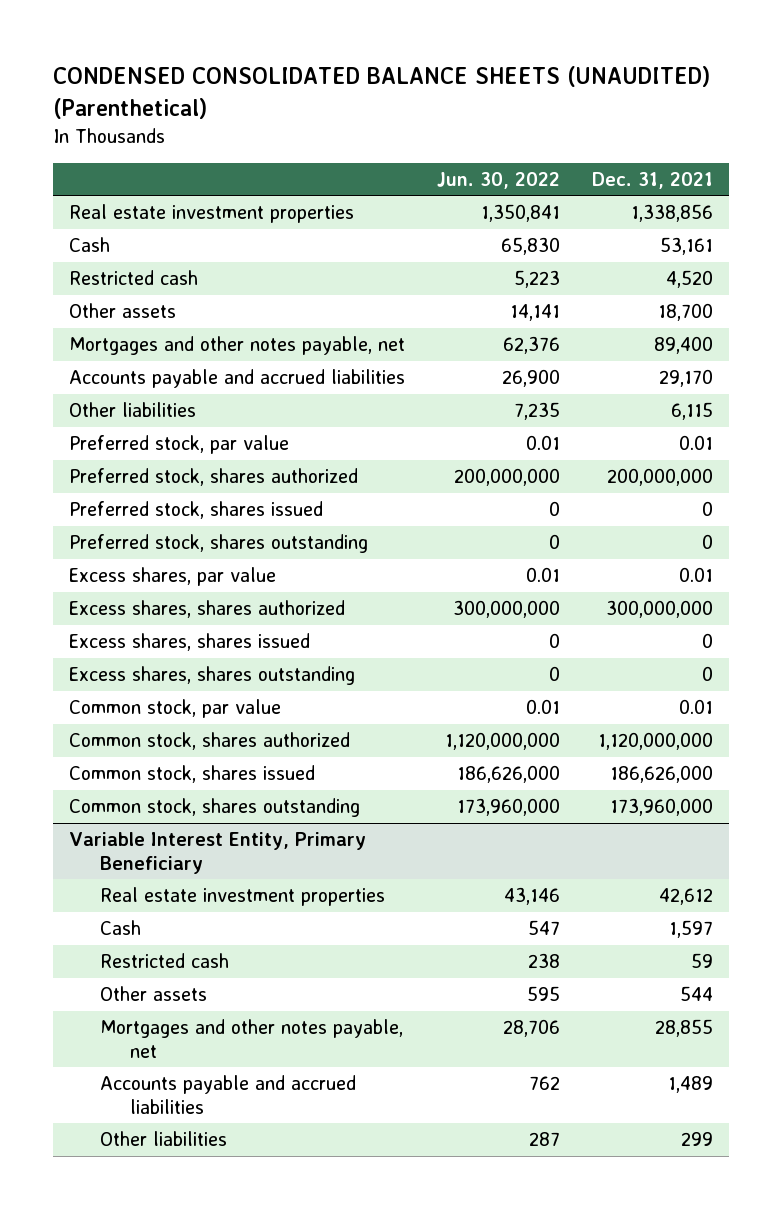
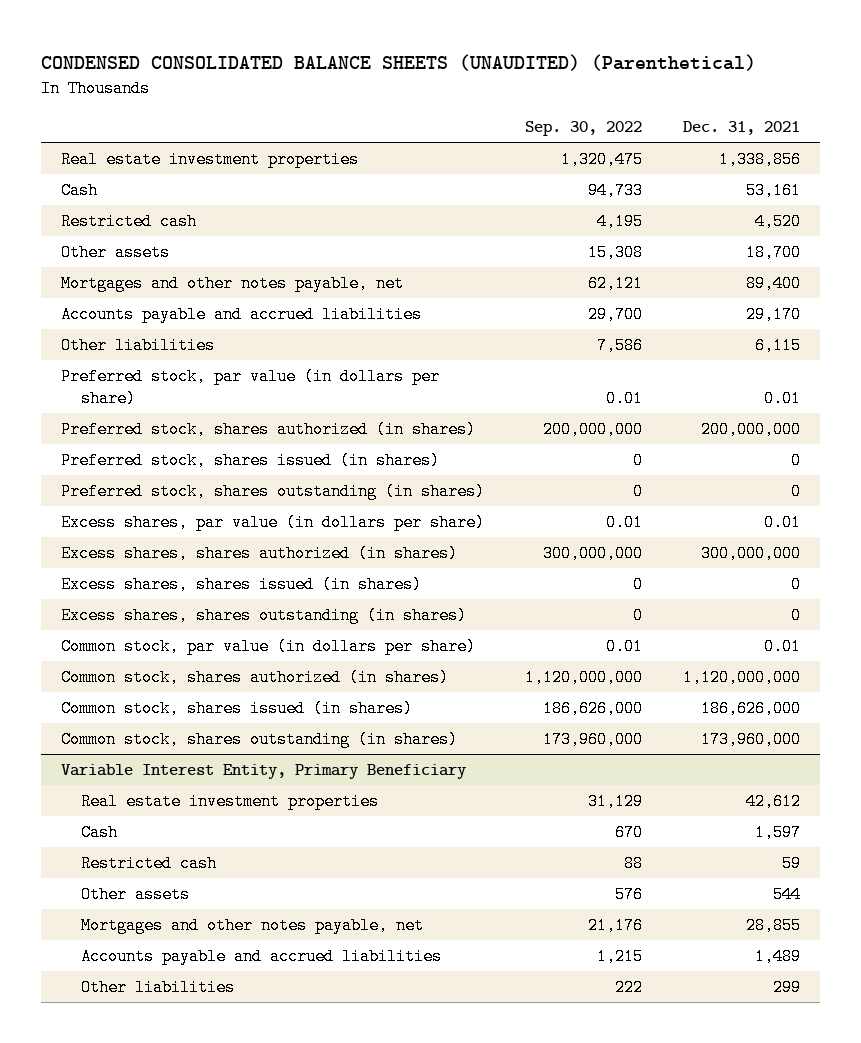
- | Jun. 30, 2022 | Dec. 31, 2021
+ | Sep. 30, 2022 | Dec. 31, 2021
- Preferred stock, par value | 0.01 | 0.01
- Preferred stock, shares authorized | 200,000,000 | 200,000,000
- Preferred stock, shares issued | 0 | 0
- Preferred stock, shares outstanding | 0 | 0
- Excess shares, par value | 0.01 | 0.01
- Excess shares, shares authorized | 300,000,000 | 300,000,000
- Excess shares, shares issued | 0 | 0
- Excess shares, shares outstanding | 0 | 0
- Common stock, par value | 0.01 | 0.01
- Common stock, shares authorized | 1,120,000,000 | 1,120,000,000
- Common stock, shares issued | 186,626,000 | 186,626,000
- Common stock, shares outstanding | 173,960,000 | 173,960,000
+ Preferred stock, par value (in dollars per share) | 0.01 | 0.01
+ Preferred stock, shares authorized (in shares) | 200,000,000 | 200,000,000
+ Preferred stock, shares issued (in shares) | 0 | 0
+ Preferred stock, shares outstanding (in shares) | 0 | 0
+ Excess shares, par value (in dollars per share) | 0.01 | 0.01
+ Excess shares, shares authorized (in shares) | 300,000,000 | 300,000,000
+ Excess shares, shares issued (in shares) | 0 | 0
+ Excess shares, shares outstanding (in shares) | 0 | 0
+ Common stock, par value (in dollars per share) | 0.01 | 0.01
+ Common stock, shares authorized (in shares) | 1,120,000,000 | 1,120,000,000
+ Common stock, shares issued (in shares) | 186,626,000 | 186,626,000
+ Common stock, shares outstanding (in shares) | 173,960,000 | 173,960,000

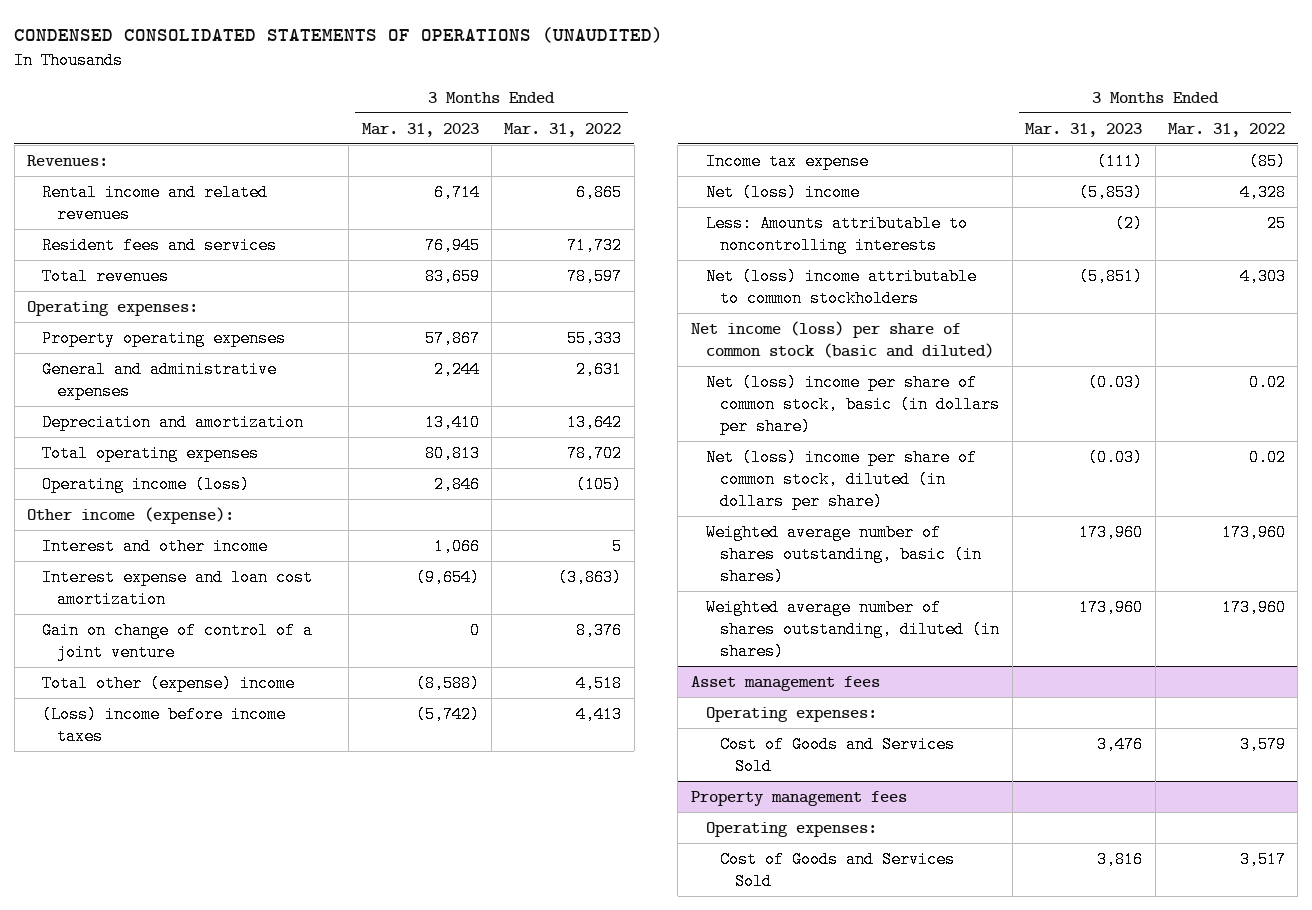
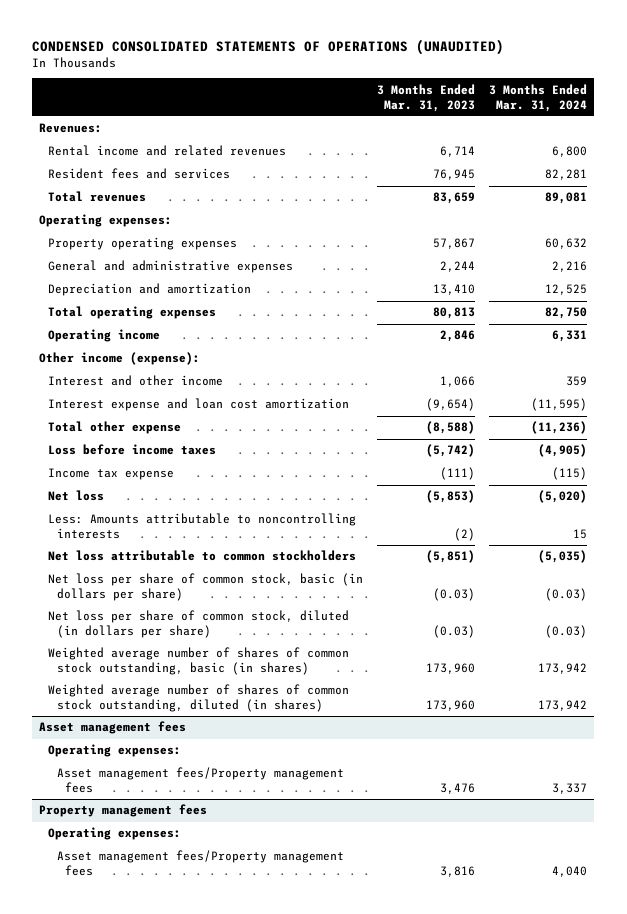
- | 3 Months Ended Mar. 31, 2023 | 3 Months Ended Mar. 31, 2022
+ | 3 Months Ended Mar. 31, 2023 | 3 Months Ended Mar. 31, 2024
- Operating income (loss) | 2,846 | (105)
+ Operating income | 2,846 | 6,331
- Gain on change of control of a joint venture | 0 | 8,376
- Total other (expense) income | (8,588) | 4,518
- (Loss) income before income taxes | (5,742) | 4,413
+ Total other expense | (8,588) | (11,236)
+ Loss before income taxes | (5,742) | (4,905)
- Net (loss) income | (5,853) | 4,328
+ Net loss | (5,853) | (5,020)
- Net (loss) income attributable to common stockholders | (5,851) | 4,303
- Net income (loss) per share of common stock (basic and diluted)
- Net (loss) income per share of common stock, basic (in dollars per share) | (0.03) | 0.02
- Net (loss) income per share of common stock, diluted (in dollars per share) | (0.03) | 0.02
- Weighted average number of shares outstanding, basic (in shares) | 173,960 | 173,960
- Weighted average number of shares outstanding, diluted (in shares) | 173,960 | 173,960
+ Net loss attributable to common stockholders | (5,851) | (5,035)
+ Net loss per share of common stock, basic (in dollars per share) | (0.03) | (0.03)
+ Net loss per share of common stock, diluted (in dollars per share) | (0.03) | (0.03)
+ Weighted average number of shares of common stock outstanding, basic (in shares) | 173,960 | 173,942
+ Weighted average number of shares of common stock outstanding, diluted (in shares) | 173,960 | 173,942
@ Asset management fees
- Cost of Goods and Services Sold | 3,476 | 3,579
+ Asset management fees/Property management fees | 3,476 | 3,337
@ Property management fees
- Cost of Goods and Services Sold | 3,816 | 3,517
+ Asset management fees/Property management fees | 3,816 | 4,040

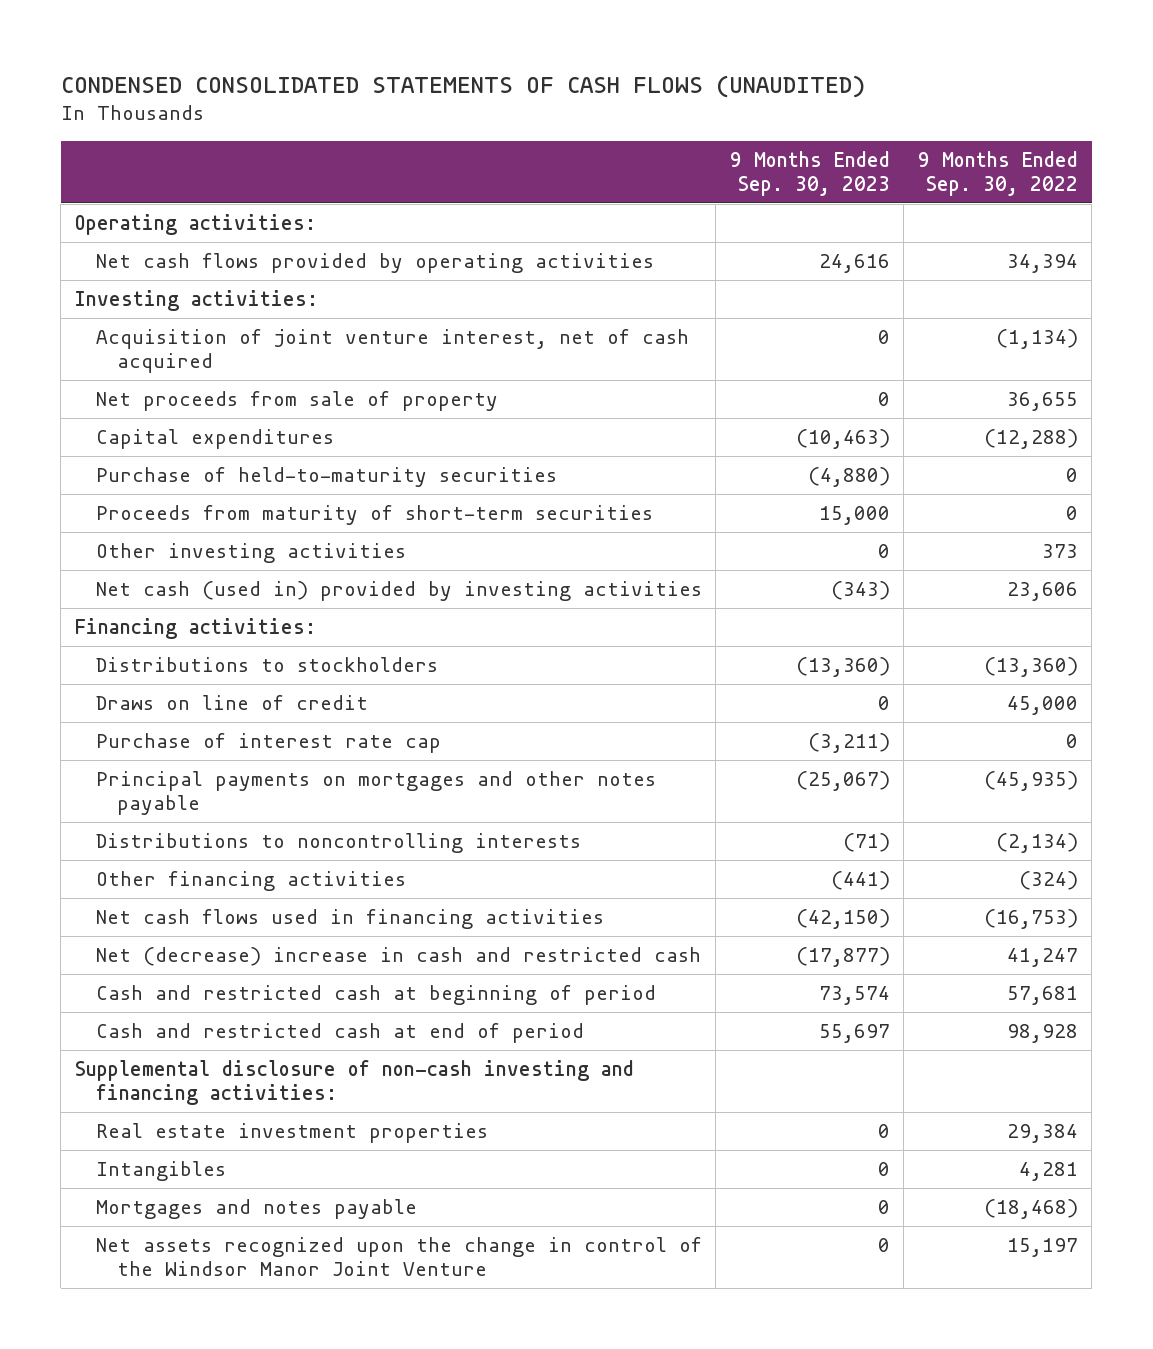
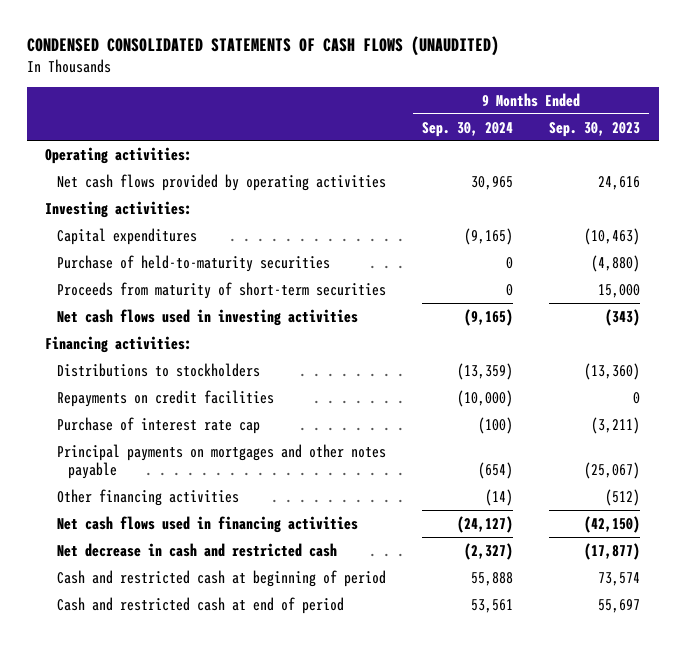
- | 9 Months Ended Sep. 30, 2023 | 9 Months Ended Sep. 30, 2022
+ | 9 Months Ended Sep. 30, 2024 | 9 Months Ended Sep. 30, 2023
- Acquisition of joint venture interest, net of cash acquired | 0 | (1,134)
- Net proceeds from sale of property | 0 | 36,655
- Other investing activities | 0 | 373
- Net cash (used in) provided by investing activities | (343) | 23,606
+ Net cash flows used in investing activities | (9,165) | (343)
- Draws on line of credit | 0 | 45,000
+ Repayments on credit facilities | (10,000) | 0
- Distributions to noncontrolling interests | (71) | (2,134)
- Other financing activities | (441) | (324)
+ Other financing activities | (14) | (512)
- Net (decrease) increase in cash and restricted cash | (17,877) | 41,247
+ Net decrease in cash and restricted cash | (2,327) | (17,877)
- Supplemental disclosure of non-cash investing and financing activities:
- Real estate investment properties | 0 | 29,384
- Intangibles | 0 | 4,281
- Mortgages and notes payable | 0 | (18,468)
- Net assets recognized upon the change in control of the Windsor Manor Joint Venture | 0 | 15,197

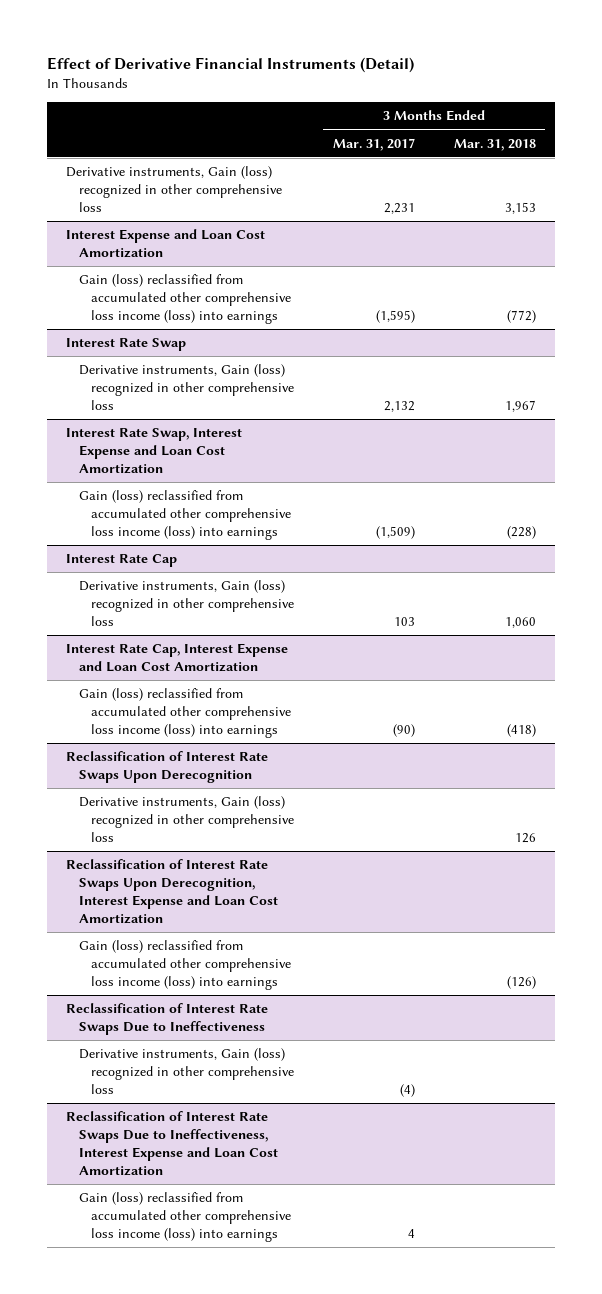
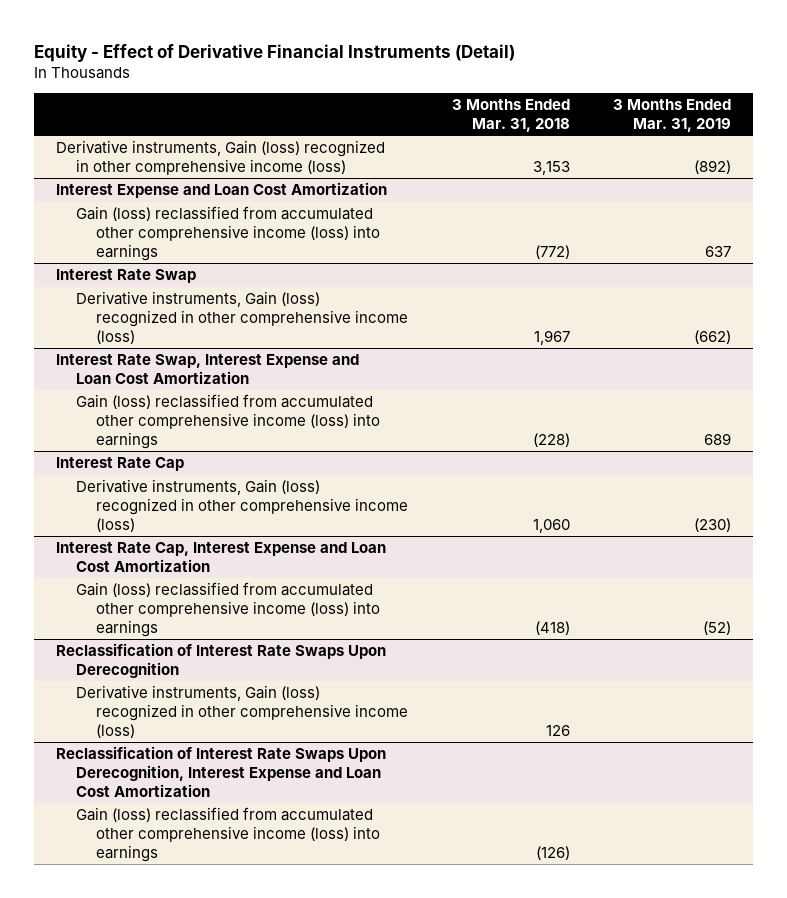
- Effect of Derivative Financial Instruments (Detail)
+ Equity - Effect of Derivative Financial Instruments (Detail)
- | 3 Months Ended Mar. 31, 2017 | 3 Months Ended Mar. 31, 2018
+ | 3 Months Ended Mar. 31, 2018 | 3 Months Ended Mar. 31, 2019
- Derivative instruments, Gain (loss) recognized in other comprehensive loss | 2,231 | 3,153
+ Derivative instruments, Gain (loss) recognized in other comprehensive income (loss) | 3,153 | (892)
@ Interest Expense and Loan Cost Amortization
- Gain (loss) reclassified from accumulated other comprehensive loss income (loss) into earnings | (1,595) | (772)
+ Gain (loss) reclassified from accumulated other comprehensive income (loss) into earnings | (772) | 637
@ Interest Rate Swap
- Derivative instruments, Gain (loss) recognized in other comprehensive loss | 2,132 | 1,967
+ Derivative instruments, Gain (loss) recognized in other comprehensive income (loss) | 1,967 | (662)
@ Interest Rate Swap, Interest Expense and Loan Cost Amortization
- Gain (loss) reclassified from accumulated other comprehensive loss income (loss) into earnings | (1,509) | (228)
+ Gain (loss) reclassified from accumulated other comprehensive income (loss) into earnings | (228) | 689
@ Interest Rate Cap
- Derivative instruments, Gain (loss) recognized in other comprehensive loss | 103 | 1,060
+ Derivative instruments, Gain (loss) recognized in other comprehensive income (loss) | 1,060 | (230)
@ Interest Rate Cap, Interest Expense and Loan Cost Amortization
- Gain (loss) reclassified from accumulated other comprehensive loss income (loss) into earnings | (90) | (418)
+ Gain (loss) reclassified from accumulated other comprehensive income (loss) into earnings | (418) | (52)
@ Reclassification of Interest Rate Swaps Upon Derecognition
- Derivative instruments, Gain (loss) recognized in other comprehensive loss | | 126
+ Derivative instruments, Gain (loss) recognized in other comprehensive income (loss) | 126 |
@ Reclassification of Interest Rate Swaps Upon Derecognition, Interest Expense and Loan Cost Amortization
- Gain (loss) reclassified from accumulated other comprehensive loss income (loss) into earnings | | (126)
- Reclassification of Interest Rate Swaps Due to Ineffectiveness
- Derivative instruments, Gain (loss) recognized in other comprehensive loss | (4) |
- Reclassification of Interest Rate Swaps Due to Ineffectiveness, Interest Expense and Loan Cost Amortization
- Gain (loss) reclassified from accumulated other comprehensive loss income (loss) into earnings | 4 |
@ Reclassification of Interest Rate Swaps Upon Derecognition, Interest Expense and Loan Cost Amortization
+ Gain (loss) reclassified from accumulated other comprehensive income (loss) into earnings | (126) |

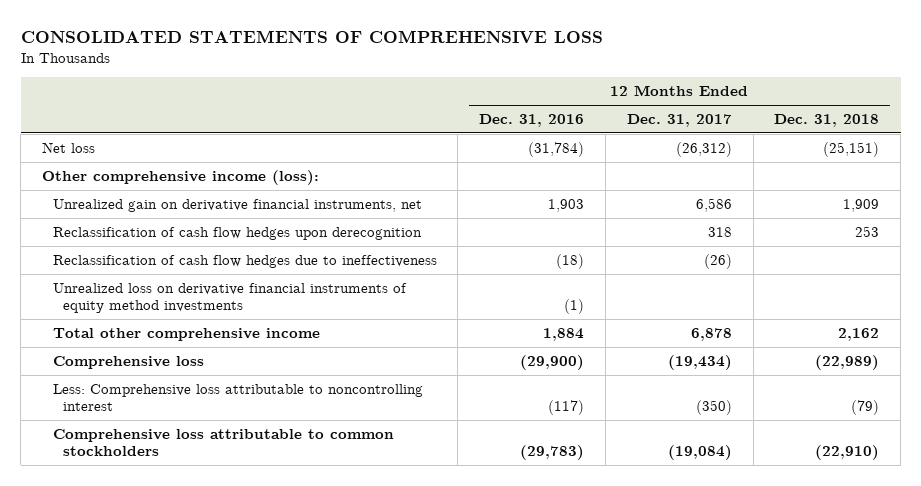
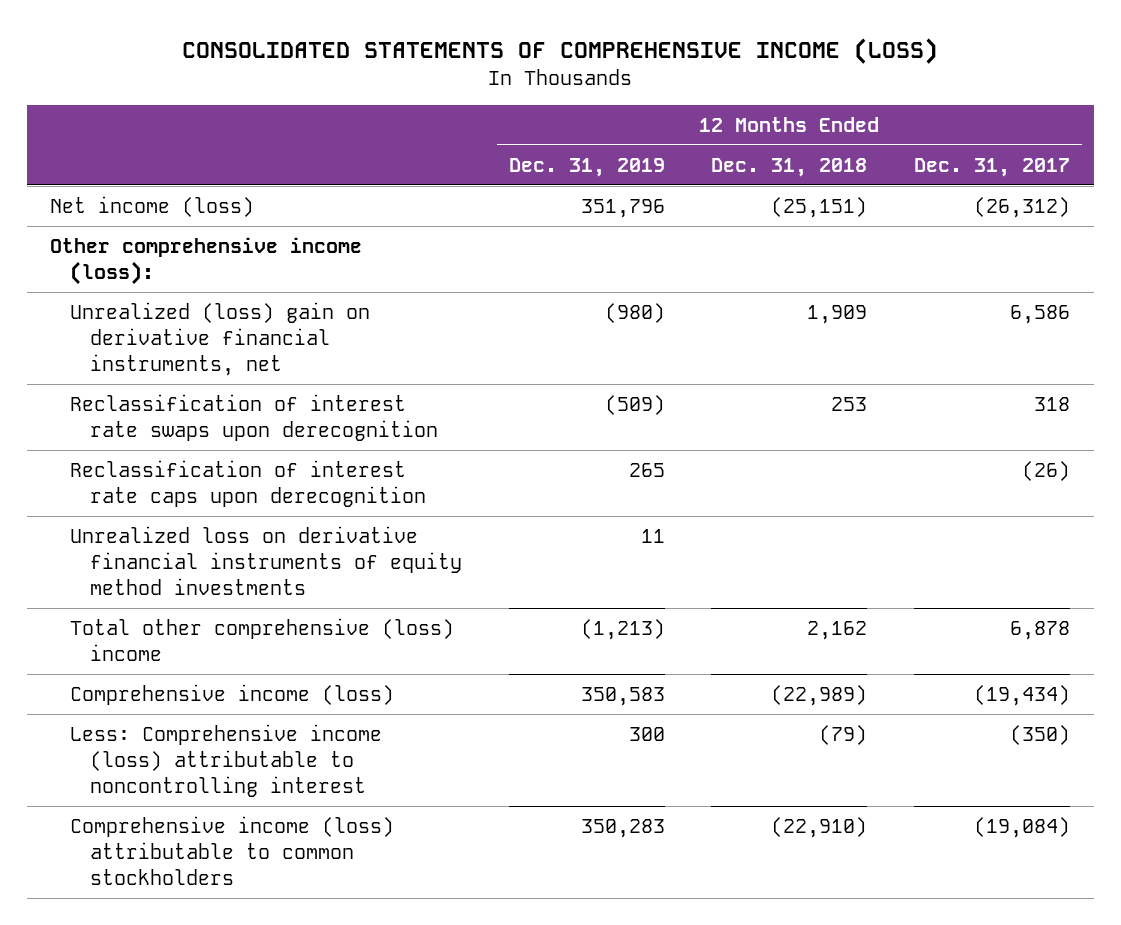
- CONSOLIDATED STATEMENTS OF COMPREHENSIVE LOSS
+ CONSOLIDATED STATEMENTS OF COMPREHENSIVE INCOME (LOSS)
- | 12 Months Ended Dec. 31, 2016 | 12 Months Ended Dec. 31, 2017 | 12 Months Ended Dec. 31, 2018
+ | 12 Months Ended Dec. 31, 2019 | 12 Months Ended Dec. 31, 2018 | 12 Months Ended Dec. 31, 2017
- Net loss | (31,784) | (26,312) | (25,151)
+ Net income (loss) | 351,796 | (25,151) | (26,312)
- Unrealized gain on derivative financial instruments, net | 1,903 | 6,586 | 1,909
- Reclassification of cash flow hedges upon derecognition | | 318 | 253
- Reclassification of cash flow hedges due to ineffectiveness | (18) | (26) |
+ Unrealized (loss) gain on derivative financial instruments, net | (980) | 1,909 | 6,586
+ Reclassification of interest rate swaps upon derecognition | (509) | 253 | 318
+ Reclassification of interest rate caps upon derecognition | 265 | | (26)
- Total other comprehensive income | 1,884 | 6,878 | 2,162
- Comprehensive loss | (29,900) | (19,434) | (22,989)
- Less: Comprehensive loss attributable to noncontrolling interest | (117) | (350) | (79)
- Comprehensive loss attributable to common stockholders | (29,783) | (19,084) | (22,910)
+ Total other comprehensive (loss) income | (1,213) | 2,162 | 6,878
+ Comprehensive income (loss) | 350,583 | (22,989) | (19,434)
+ Less: Comprehensive income (loss) attributable to noncontrolling interest | 300 | (79) | (350)
+ Comprehensive income (loss) attributable to common stockholders | 350,283 | (22,910) | (19,084)

